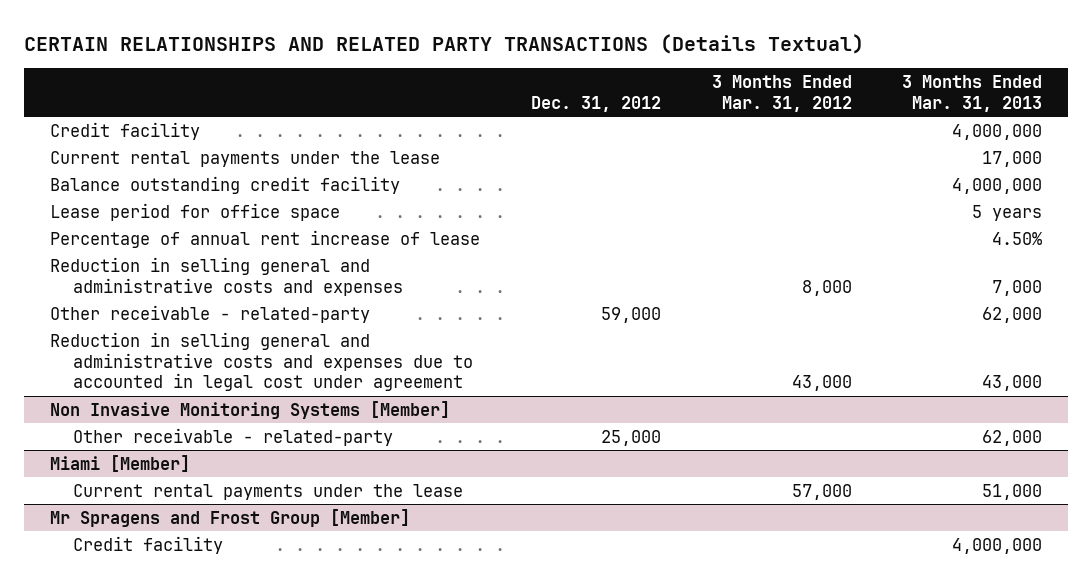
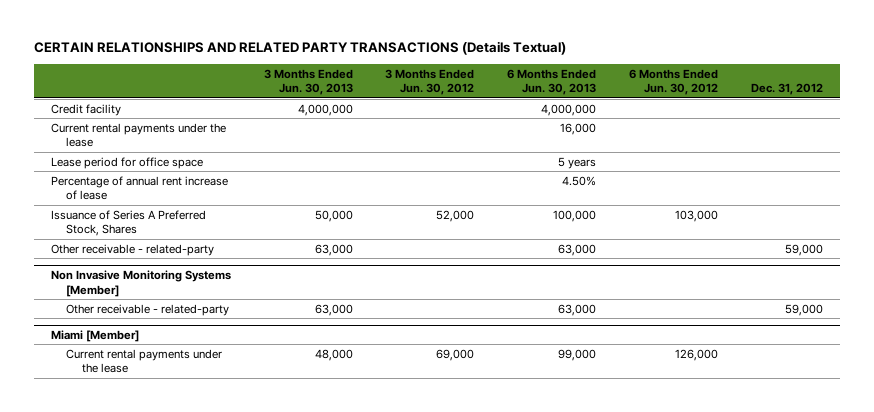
- | Dec. 31, 2012 | 3 Months Ended Mar. 31, 2012 | 3 Months Ended Mar. 31, 2013
+ | 3 Months Ended Jun. 30, 2013 | 3 Months Ended Jun. 30, 2012 | 6 Months Ended Jun. 30, 2013 | 6 Months Ended Jun. 30, 2012 | Dec. 31, 2012
- Balance outstanding credit facility | | | 4,000,000
- Reduction in selling general and administrative costs and expenses | | 8,000 | 7,000
+ Issuance of Series A Preferred Stock, Shares | 50,000 | 52,000 | 100,000 | 103,000 |
- Reduction in selling general and administrative costs and expenses due to accounted in legal cost under agreement | | 43,000 | 43,000
@ Non Invasive Monitoring Systems [Member]
- Other receivable - related-party | 25,000 | | 62,000
+ Other receivable - related-party | 63,000 | | 63,000 | | 59,000
- Mr Spragens and Frost Group [Member]
- Credit facility | | | 4,000,000

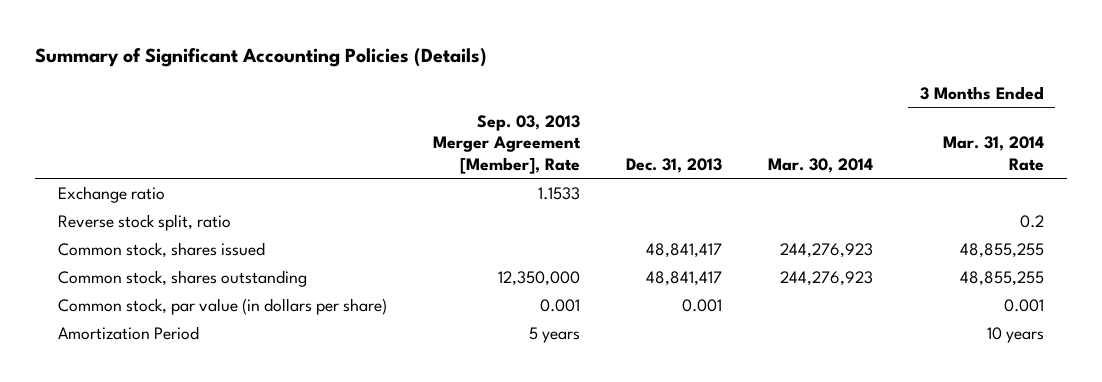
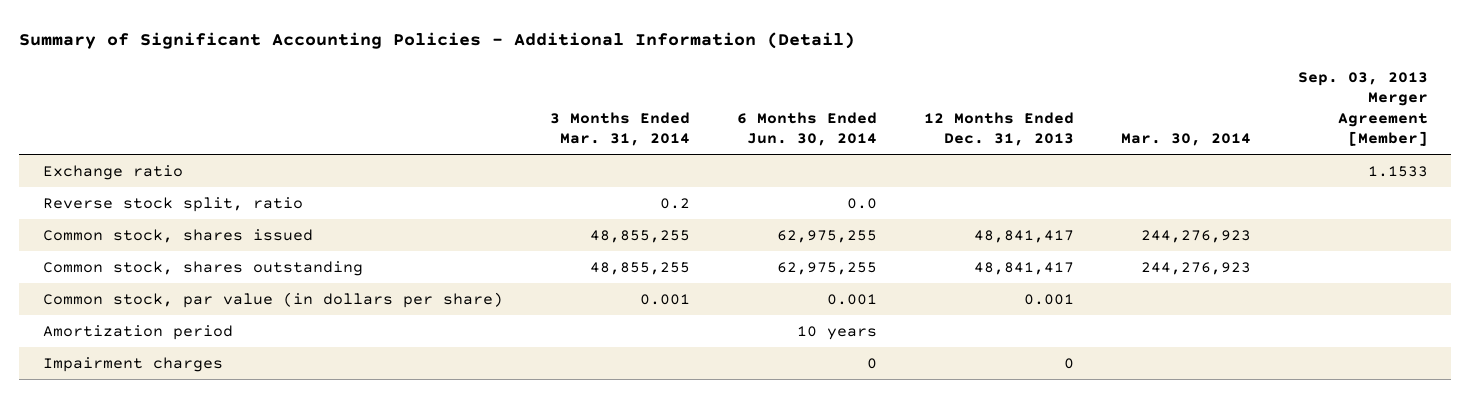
- Summary of Significant Accounting Policies (Details)
+ Summary of Significant Accounting Policies - Additional Information (Detail)
- | Sep. 03, 2013 Merger Agreement [Member], Rate | Dec. 31, 2013 | Mar. 30, 2014 | 3 Months Ended Mar. 31, 2014 Rate
+ | 3 Months Ended Mar. 31, 2014 | 6 Months Ended Jun. 30, 2014 | 12 Months Ended Dec. 31, 2013 | Mar. 30, 2014 | Sep. 03, 2013 Merger Agreement [Member]
- Amortization Period | 5 years | | | 10 years
+ Amortization period | | 10 years | | |
+ Impairment charges | | 0 | 0 | |

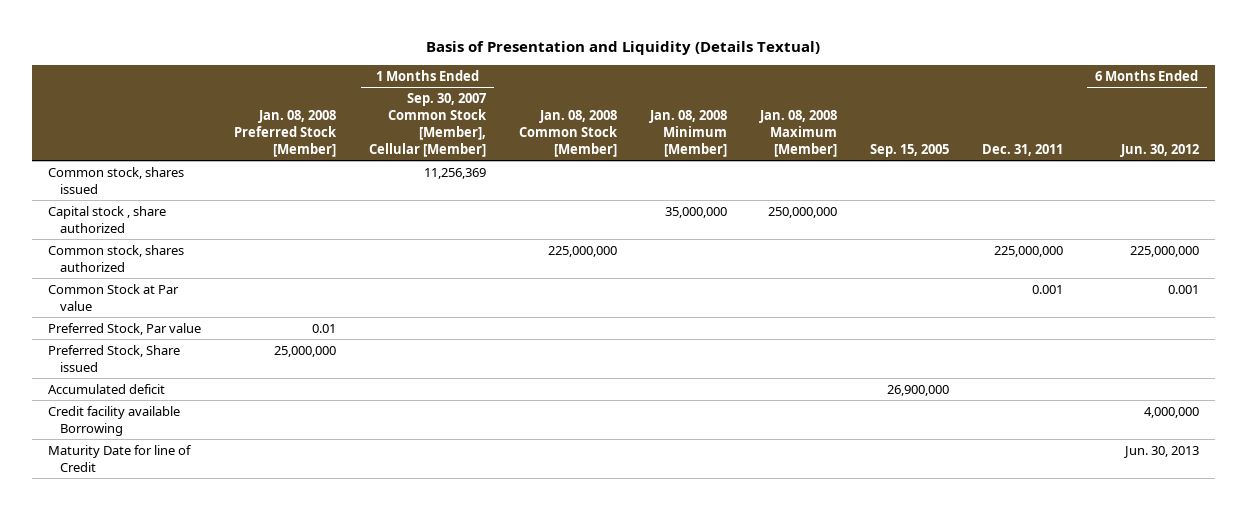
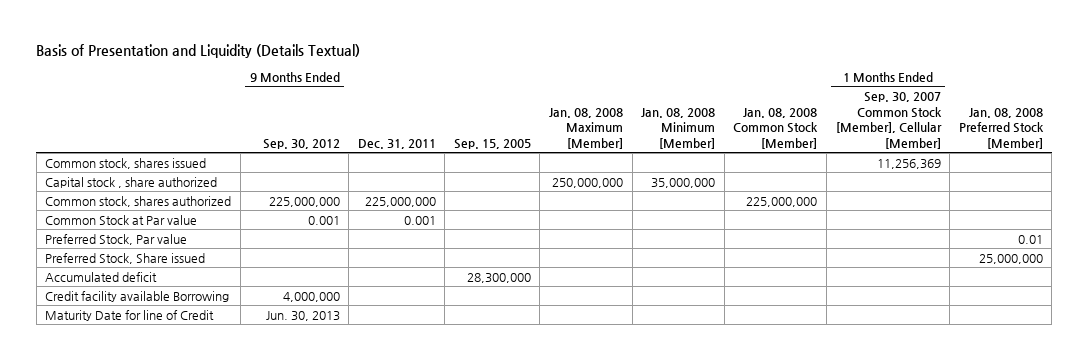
- | Jan. 08, 2008 Preferred Stock [Member] | 1 Months Ended Sep. 30, 2007 Common Stock [Member], Cellular [Member] | Jan. 08, 2008 Common Stock [Member] | Jan. 08, 2008 Minimum [Member] | Jan. 08, 2008 Maximum [Member] | Sep. 15, 2005 | Dec. 31, 2011 | 6 Months Ended Jun. 30, 2012
+ | 9 Months Ended Sep. 30, 2012 | Dec. 31, 2011 | Sep. 15, 2005 | Jan. 08, 2008 Maximum [Member] | Jan. 08, 2008 Minimum [Member] | Jan. 08, 2008 Common Stock [Member] | 1 Months Ended Sep. 30, 2007 Common Stock [Member], Cellular [Member] | Jan. 08, 2008 Preferred Stock [Member]
- Accumulated deficit | | | | | | 26,900,000 | |
+ Accumulated deficit | | | 28,300,000 | | | | |

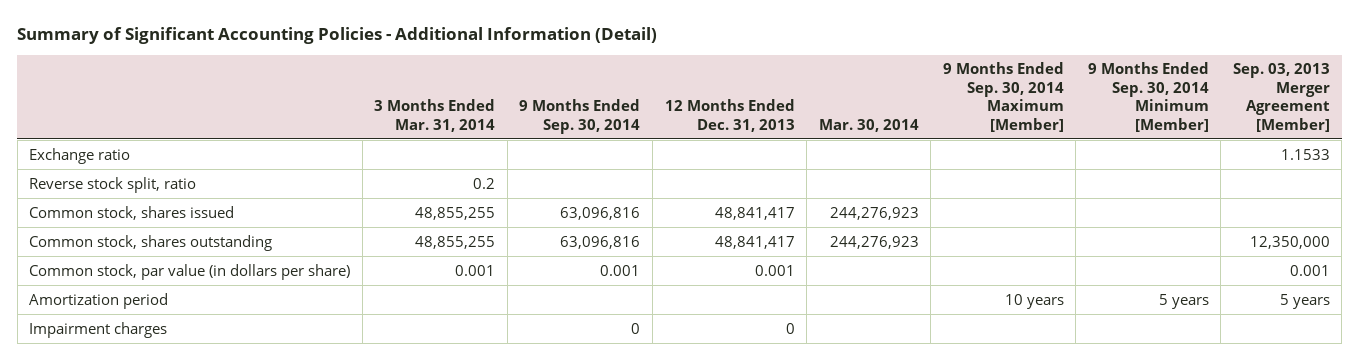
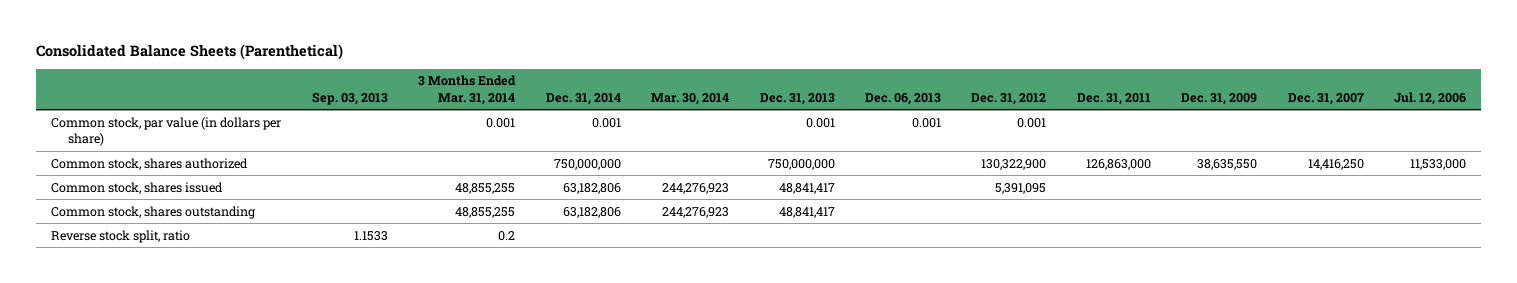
- Summary of Significant Accounting Policies - Additional Information (Detail)
+ Consolidated Balance Sheets (Parenthetical)
- | 3 Months Ended Mar. 31, 2014 | 9 Months Ended Sep. 30, 2014 | 12 Months Ended Dec. 31, 2013 | Mar. 30, 2014 | 9 Months Ended Sep. 30, 2014 Maximum [Member] | 9 Months Ended Sep. 30, 2014 Minimum [Member] | Sep. 03, 2013 Merger Agreement [Member]
+ | Sep. 03, 2013 | 3 Months Ended Mar. 31, 2014 | Dec. 31, 2014 | Mar. 30, 2014 | Dec. 31, 2013 | Dec. 06, 2013 | Dec. 31, 2012 | Dec. 31, 2011 | Dec. 31, 2009 | Dec. 31, 2007 | Jul. 12, 2006
- Exchange ratio | | | | | | | 1.1533
moved up: Common stock, par value (in dollars per share) | | 0.001 | 0.001 | | 0.001 | 0.001 | 0.001 | | | |
+ Common stock, shares authorized | | | 750,000,000 | | 750,000,000 | | 130,322,900 | 126,863,000 | 38,635,550 | 14,416,250 | 11,533,000
- Amortization period | | | | | 10 years | 5 years | 5 years
- Impairment charges | | 0 | 0 | | | |
moved down: Reverse stock split, ratio | 1.1533 | 0.2 | | | | | | | | |

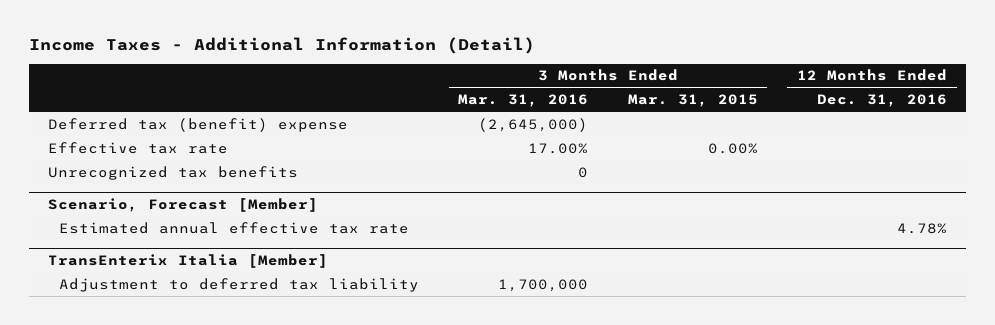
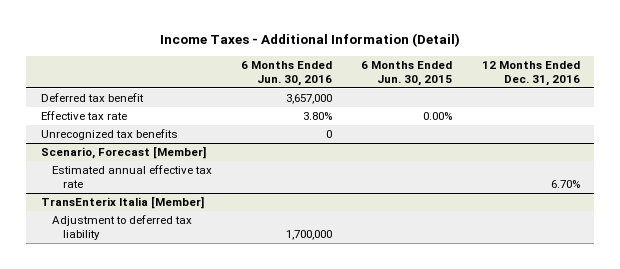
- | 3 Months Ended Mar. 31, 2016 | 3 Months Ended Mar. 31, 2015 | 12 Months Ended Dec. 31, 2016
+ | 6 Months Ended Jun. 30, 2016 | 6 Months Ended Jun. 30, 2015 | 12 Months Ended Dec. 31, 2016
- Deferred tax (benefit) expense | (2,645,000) | |
+ Deferred tax benefit | 3,657,000 | |
@ Scenario, Forecast [Member]
- Estimated annual effective tax rate | | | 4.78%
+ Estimated annual effective tax rate | | | 6.70%

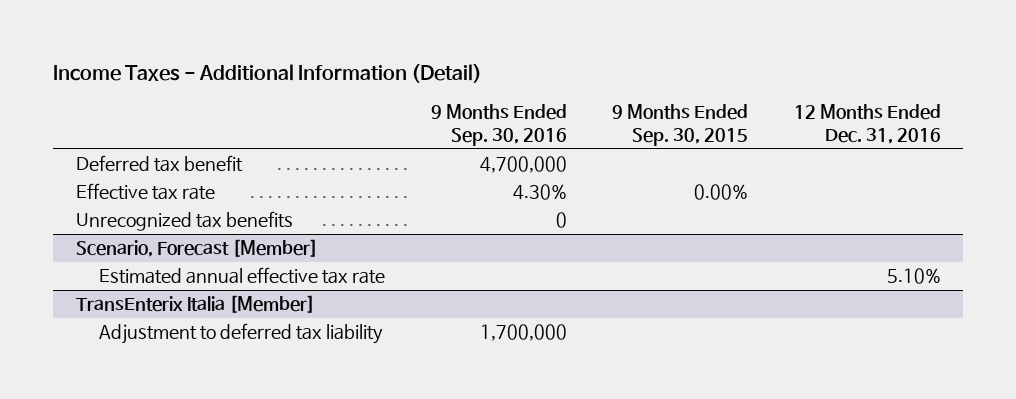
- | 6 Months Ended Jun. 30, 2016 | 6 Months Ended Jun. 30, 2015 | 12 Months Ended Dec. 31, 2016
+ | 9 Months Ended Sep. 30, 2016 | 9 Months Ended Sep. 30, 2015 | 12 Months Ended Dec. 31, 2016
@ Scenario, Forecast [Member]
- Estimated annual effective tax rate | | | 6.70%
+ Estimated annual effective tax rate | | | 5.10%

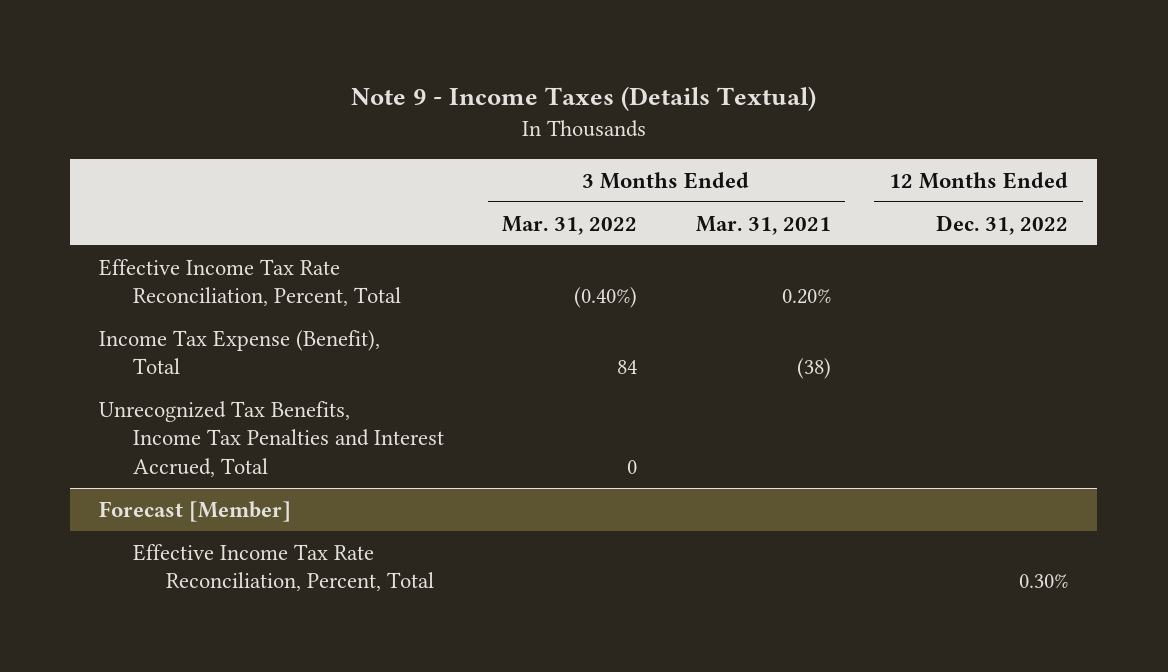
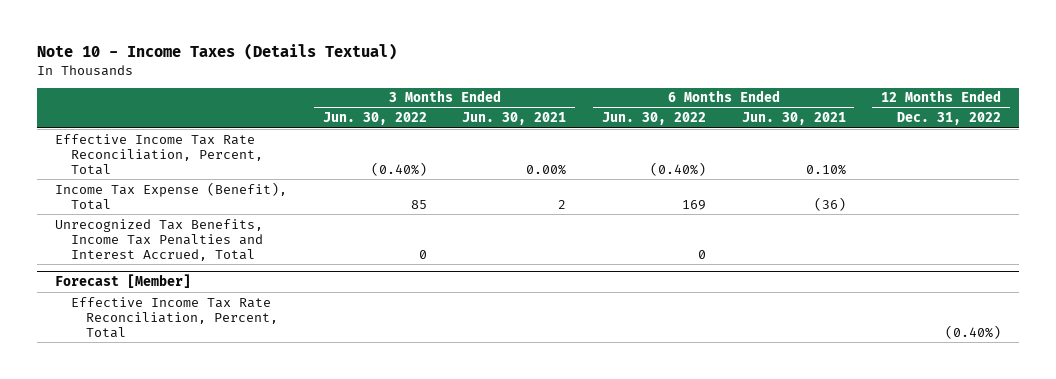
- Note 9 - Income Taxes (Details Textual)
+ Note 10 - Income Taxes (Details Textual)
- | 3 Months Ended Mar. 31, 2022 | 3 Months Ended Mar. 31, 2021 | 12 Months Ended Dec. 31, 2022
+ | 3 Months Ended Jun. 30, 2022 | 3 Months Ended Jun. 30, 2021 | 6 Months Ended Jun. 30, 2022 | 6 Months Ended Jun. 30, 2021 | 12 Months Ended Dec. 31, 2022
@ Forecast [Member]
- Effective Income Tax Rate Reconciliation, Percent, Total | | | 0.30%
+ Effective Income Tax Rate Reconciliation, Percent, Total | | | | | (0.40%)

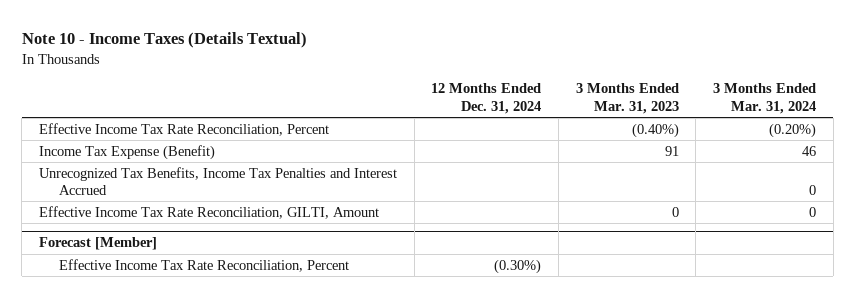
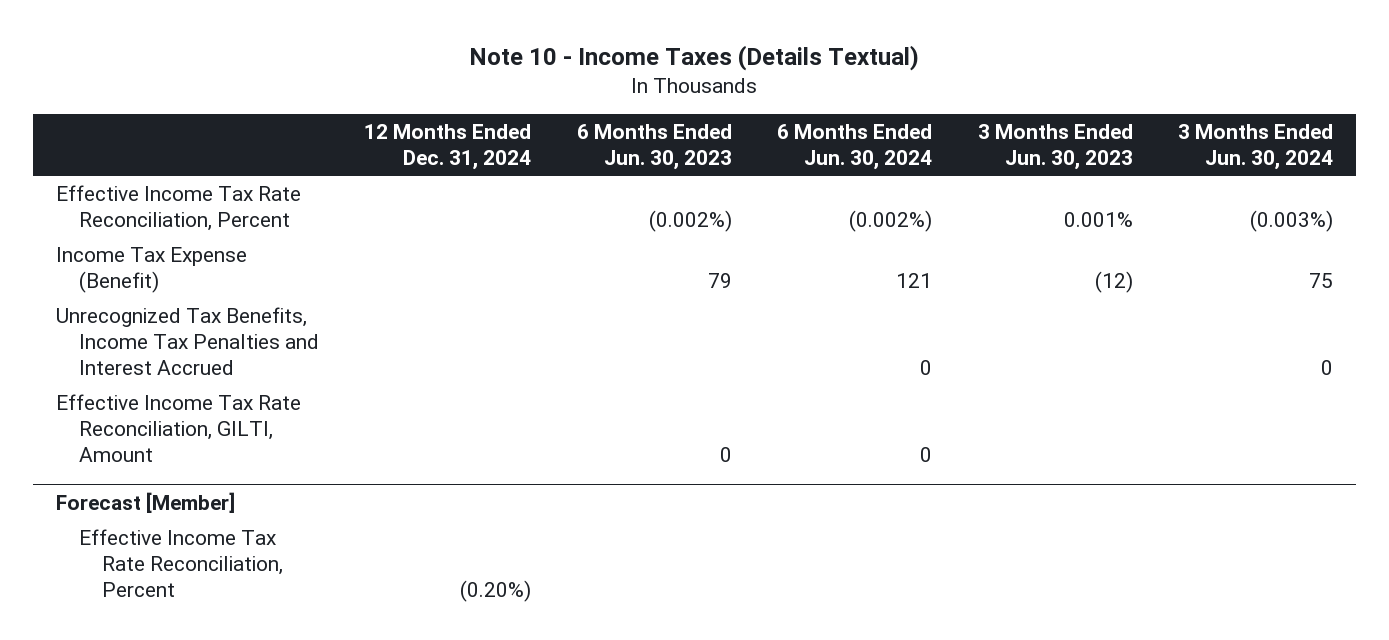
- | 12 Months Ended Dec. 31, 2024 | 3 Months Ended Mar. 31, 2023 | 3 Months Ended Mar. 31, 2024
+ | 12 Months Ended Dec. 31, 2024 | 6 Months Ended Jun. 30, 2023 | 6 Months Ended Jun. 30, 2024 | 3 Months Ended Jun. 30, 2023 | 3 Months Ended Jun. 30, 2024
@ Forecast [Member]
- Effective Income Tax Rate Reconciliation, Percent | (0.30%) | |
+ Effective Income Tax Rate Reconciliation, Percent | (0.20%) | | | |

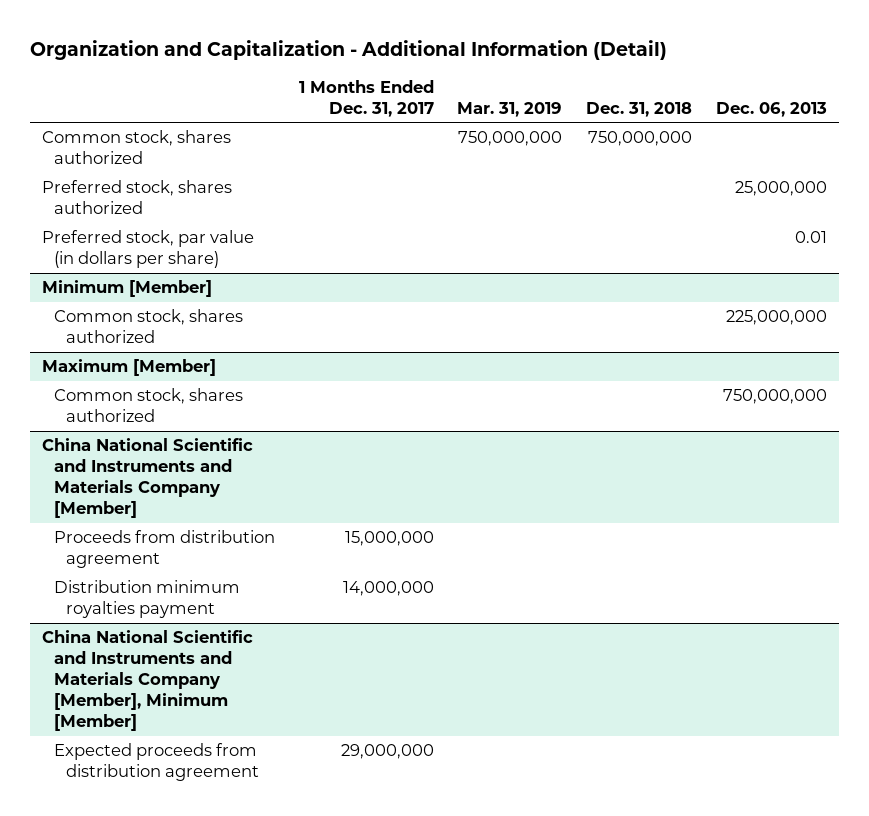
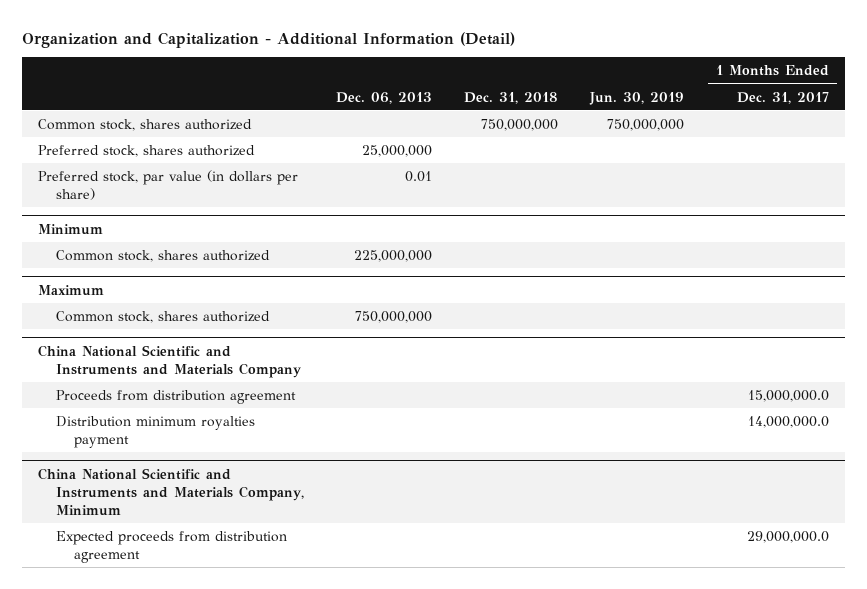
- | 1 Months Ended Dec. 31, 2017 | Mar. 31, 2019 | Dec. 31, 2018 | Dec. 06, 2013
+ | Dec. 06, 2013 | Dec. 31, 2018 | Jun. 30, 2019 | 1 Months Ended Dec. 31, 2017
- Minimum [Member]
+ Minimum
- Maximum [Member]
+ Maximum
- China National Scientific and Instruments and Materials Company [Member]
- Proceeds from distribution agreement | 15,000,000 | | |
- Distribution minimum royalties payment | 14,000,000 | | |
- China National Scientific and Instruments and Materials Company [Member], Minimum [Member]
- Expected proceeds from distribution agreement | 29,000,000 | | |
+ China National Scientific and Instruments and Materials Company
+ Proceeds from distribution agreement | | | | 15,000,000.0
+ Distribution minimum royalties payment | | | | 14,000,000.0
+ China National Scientific and Instruments and Materials Company, Minimum
+ Expected proceeds from distribution agreement | | | | 29,000,000.0

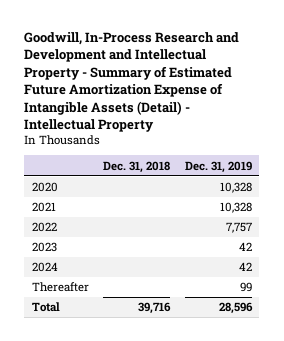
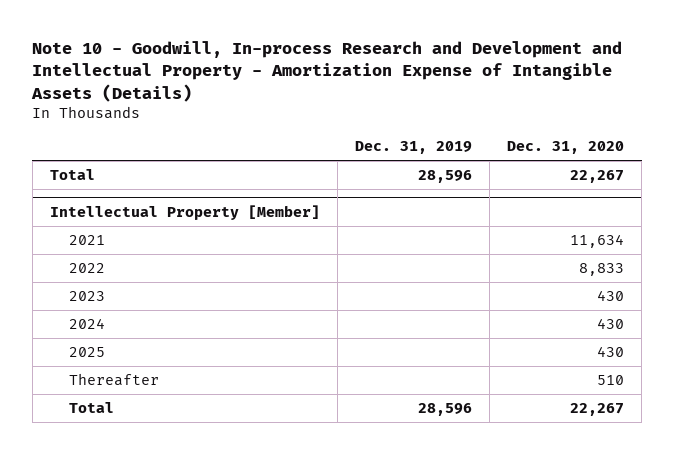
- Goodwill, In-Process Research and Development and Intellectual Property - Summary of Estimated Future Amortization Expense of Intangible Assets (Detail) - Intellectual Property
+ Note 10 - Goodwill, In-process Research and Development and Intellectual Property - Amortization Expense of Intangible Assets (Details)
- | Dec. 31, 2018 | Dec. 31, 2019
+ | Dec. 31, 2019 | Dec. 31, 2020
- 2020 | | 10,328
- 2021 | | 10,328
- 2022 | | 7,757
- 2023 | | 42
- 2024 | | 42
- Thereafter | | 99
+ Intellectual Property [Member]
+ 2021 | | 11,634
+ 2022 | | 8,833
+ 2023 | | 430
+ 2024 | | 430
+ 2025 | | 430
+ Thereafter | | 510
+ Total | 28,596 | 22,267

